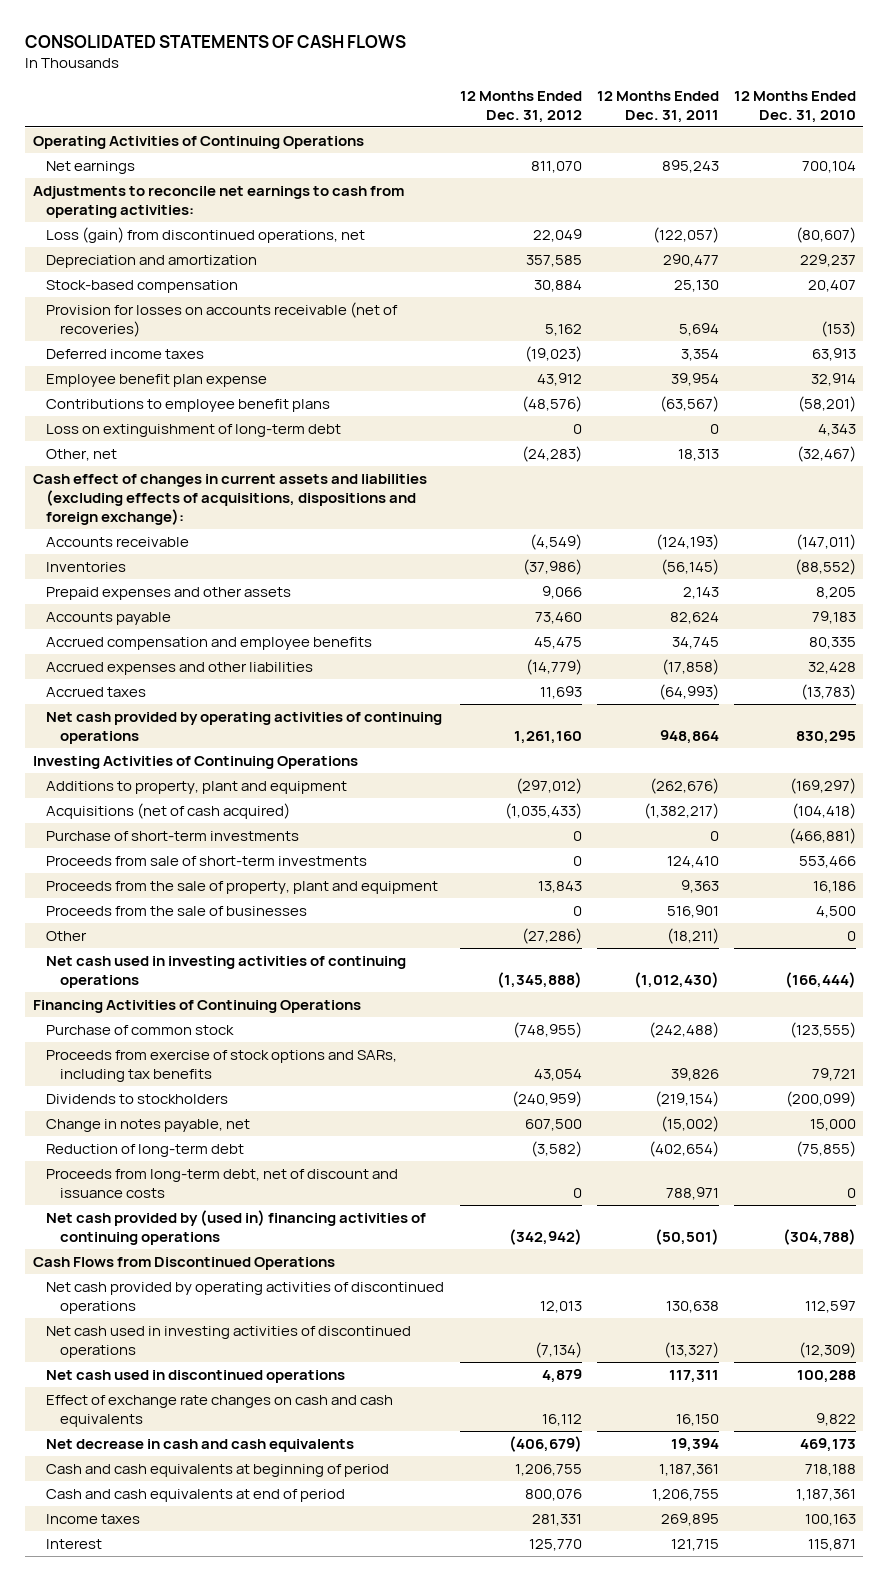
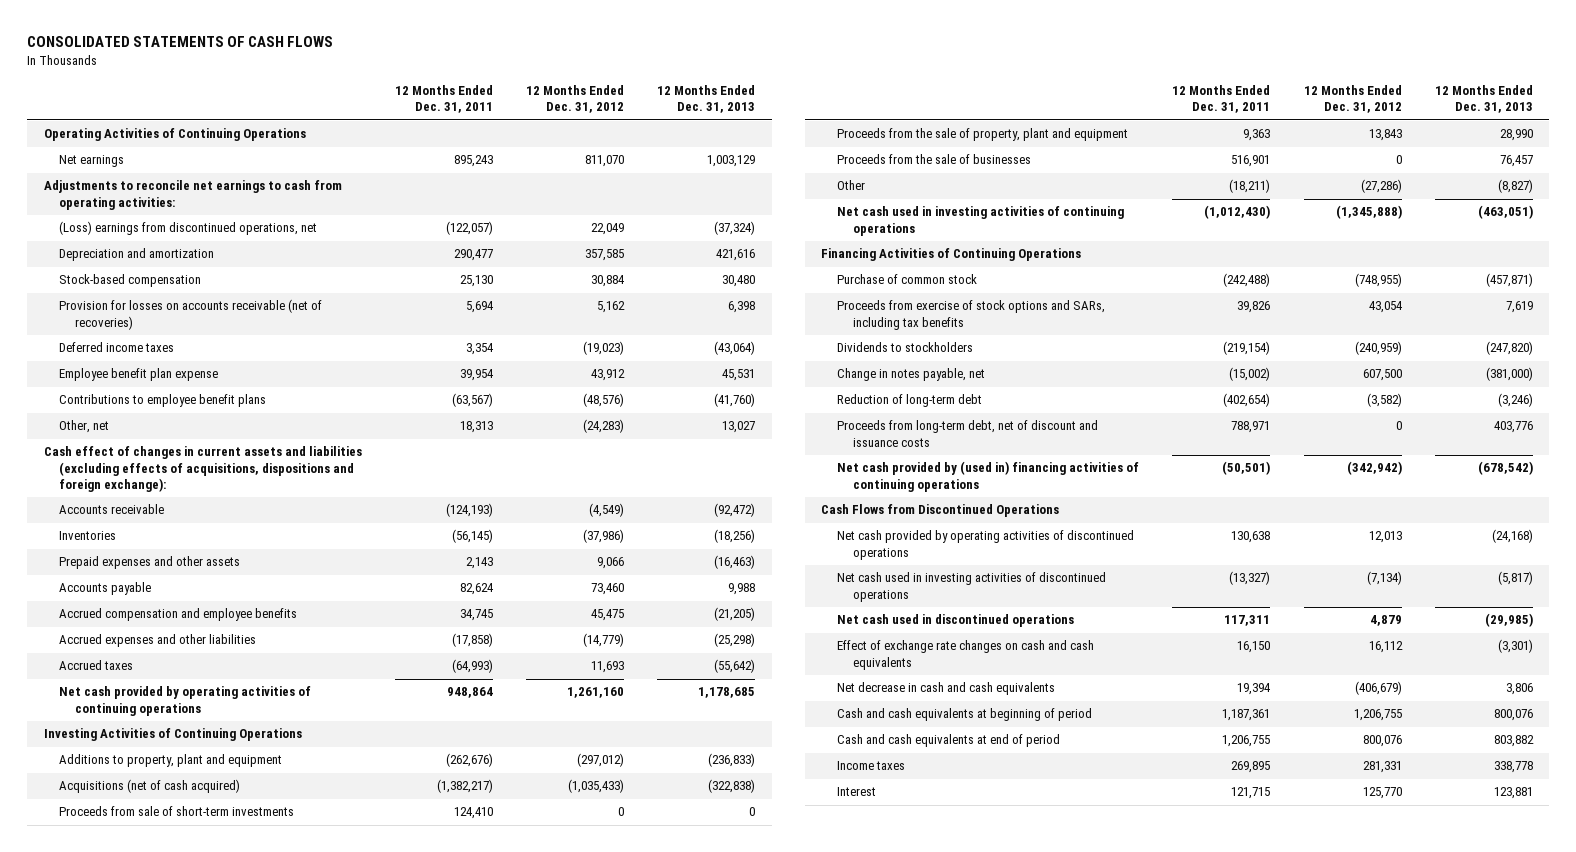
- | 12 Months Ended Dec. 31, 2012 | 12 Months Ended Dec. 31, 2011 | 12 Months Ended Dec. 31, 2010
+ | 12 Months Ended Dec. 31, 2011 | 12 Months Ended Dec. 31, 2012 | 12 Months Ended Dec. 31, 2013
- Loss (gain) from discontinued operations, net | 22,049 | (122,057) | (80,607)
+ (Loss) earnings from discontinued operations, net | (122,057) | 22,049 | (37,324)
- Loss on extinguishment of long-term debt | 0 | 0 | 4,343
- Purchase of short-term investments | 0 | 0 | (466,881)

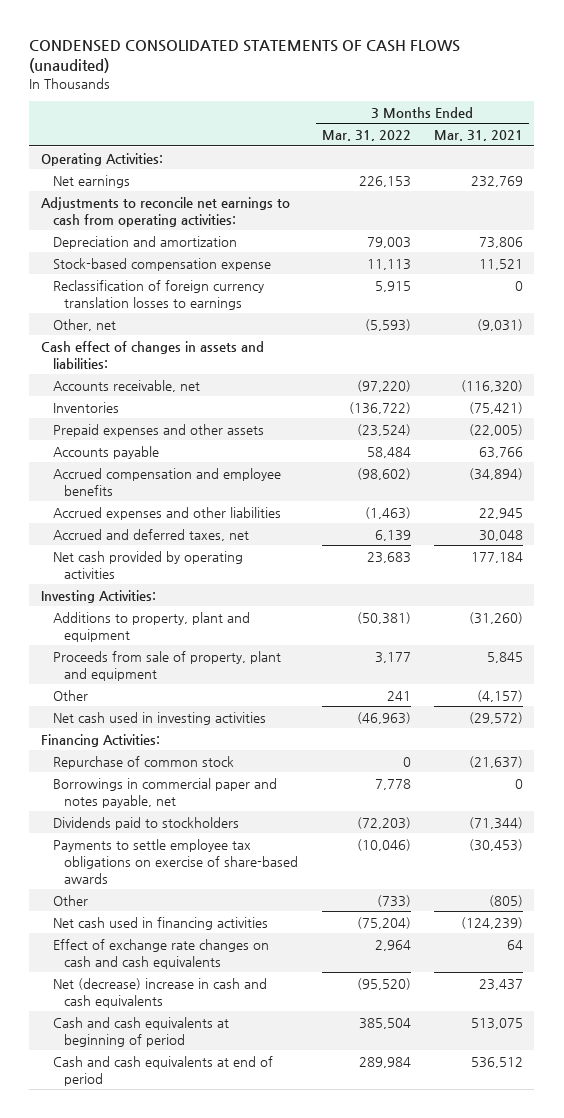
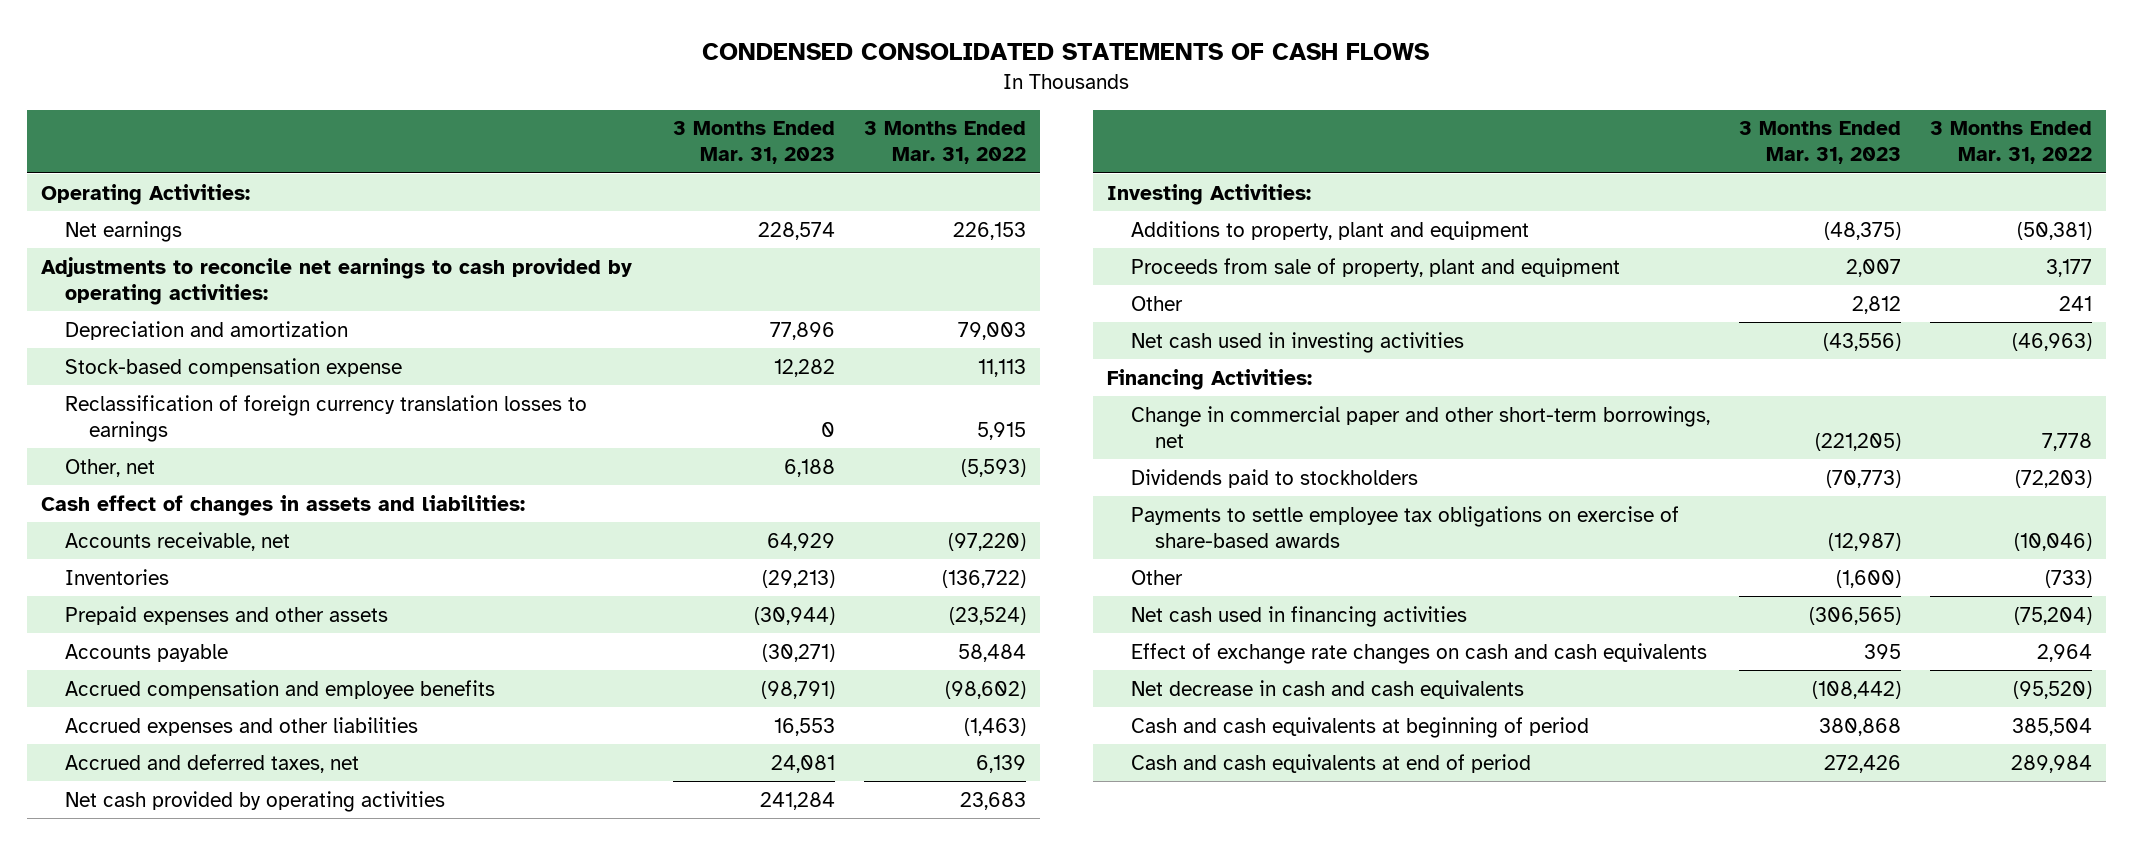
- CONDENSED CONSOLIDATED STATEMENTS OF CASH FLOWS (unaudited)
+ CONDENSED CONSOLIDATED STATEMENTS OF CASH FLOWS
- | 3 Months Ended Mar. 31, 2022 | 3 Months Ended Mar. 31, 2021
+ | 3 Months Ended Mar. 31, 2023 | 3 Months Ended Mar. 31, 2022
- Adjustments to reconcile net earnings to cash from operating activities:
+ Adjustments to reconcile net earnings to cash provided by operating activities:
- Repurchase of common stock | 0 | (21,637)
- Borrowings in commercial paper and notes payable, net | 7,778 | 0
+ Change in commercial paper and other short-term borrowings, net | (221,205) | 7,778
- Net (decrease) increase in cash and cash equivalents | (95,520) | 23,437
+ Net decrease in cash and cash equivalents | (108,442) | (95,520)

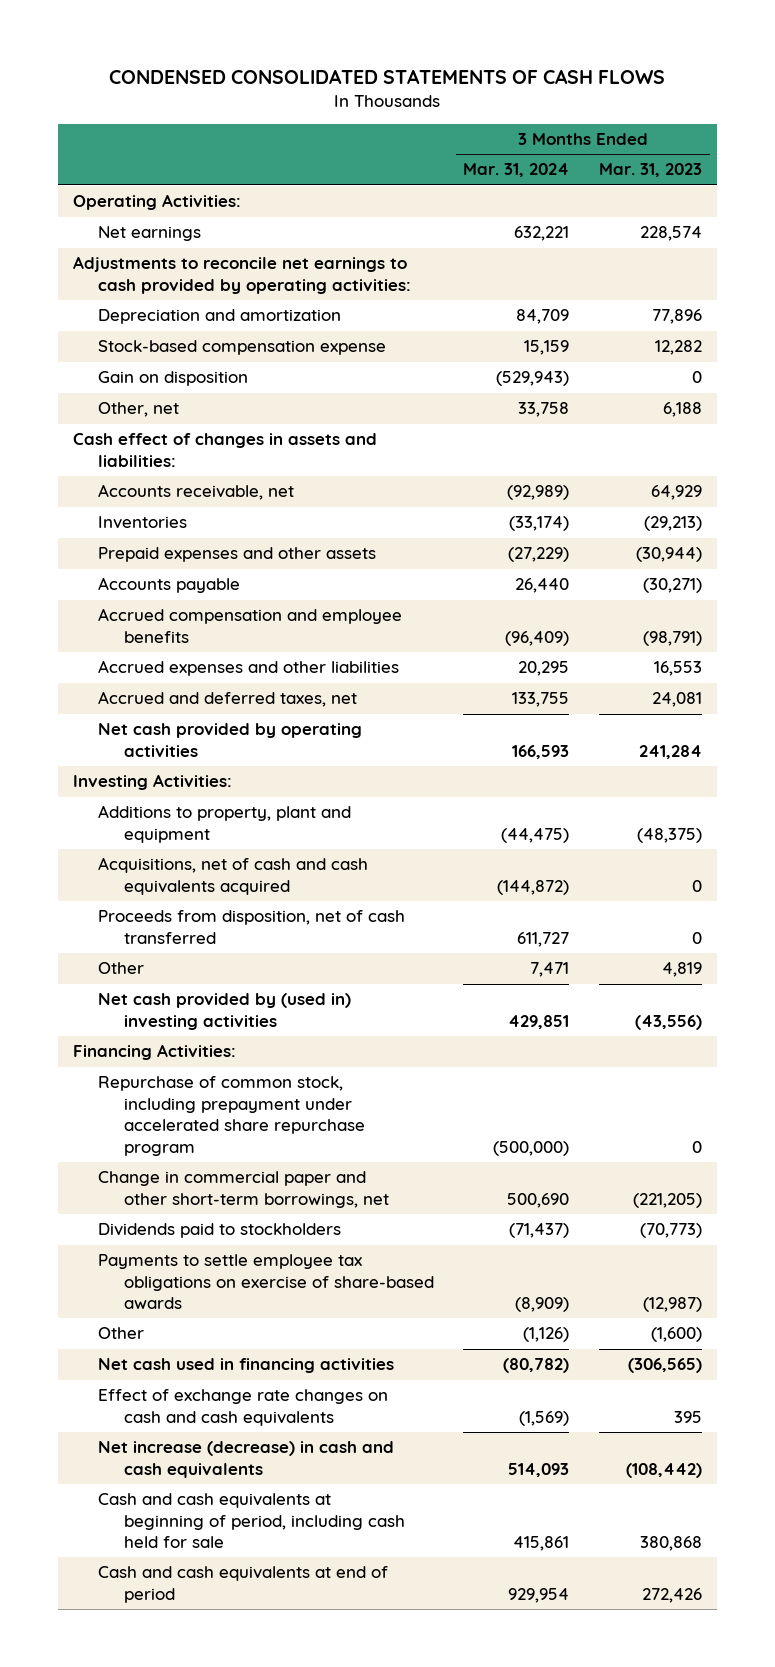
- | 3 Months Ended Mar. 31, 2023 | 3 Months Ended Mar. 31, 2022
+ | 3 Months Ended Mar. 31, 2024 | 3 Months Ended Mar. 31, 2023
- Reclassification of foreign currency translation losses to earnings | 0 | 5,915
+ Gain on disposition | (529,943) | 0
- Proceeds from sale of property, plant and equipment | 2,007 | 3,177
- Other | 2,812 | 241
- Net cash used in investing activities | (43,556) | (46,963)
+ Acquisitions, net of cash and cash equivalents acquired | (144,872) | 0
+ Proceeds from disposition, net of cash transferred | 611,727 | 0
+ Other | 7,471 | 4,819
+ Net cash provided by (used in) investing activities | 429,851 | (43,556)
+ Repurchase of common stock, including prepayment under accelerated share repurchase program | (500,000) | 0
- Net decrease in cash and cash equivalents | (108,442) | (95,520)
- Cash and cash equivalents at beginning of period | 380,868 | 385,504
+ Net increase (decrease) in cash and cash equivalents | 514,093 | (108,442)
+ Cash and cash equivalents at beginning of period, including cash held for sale | 415,861 | 380,868

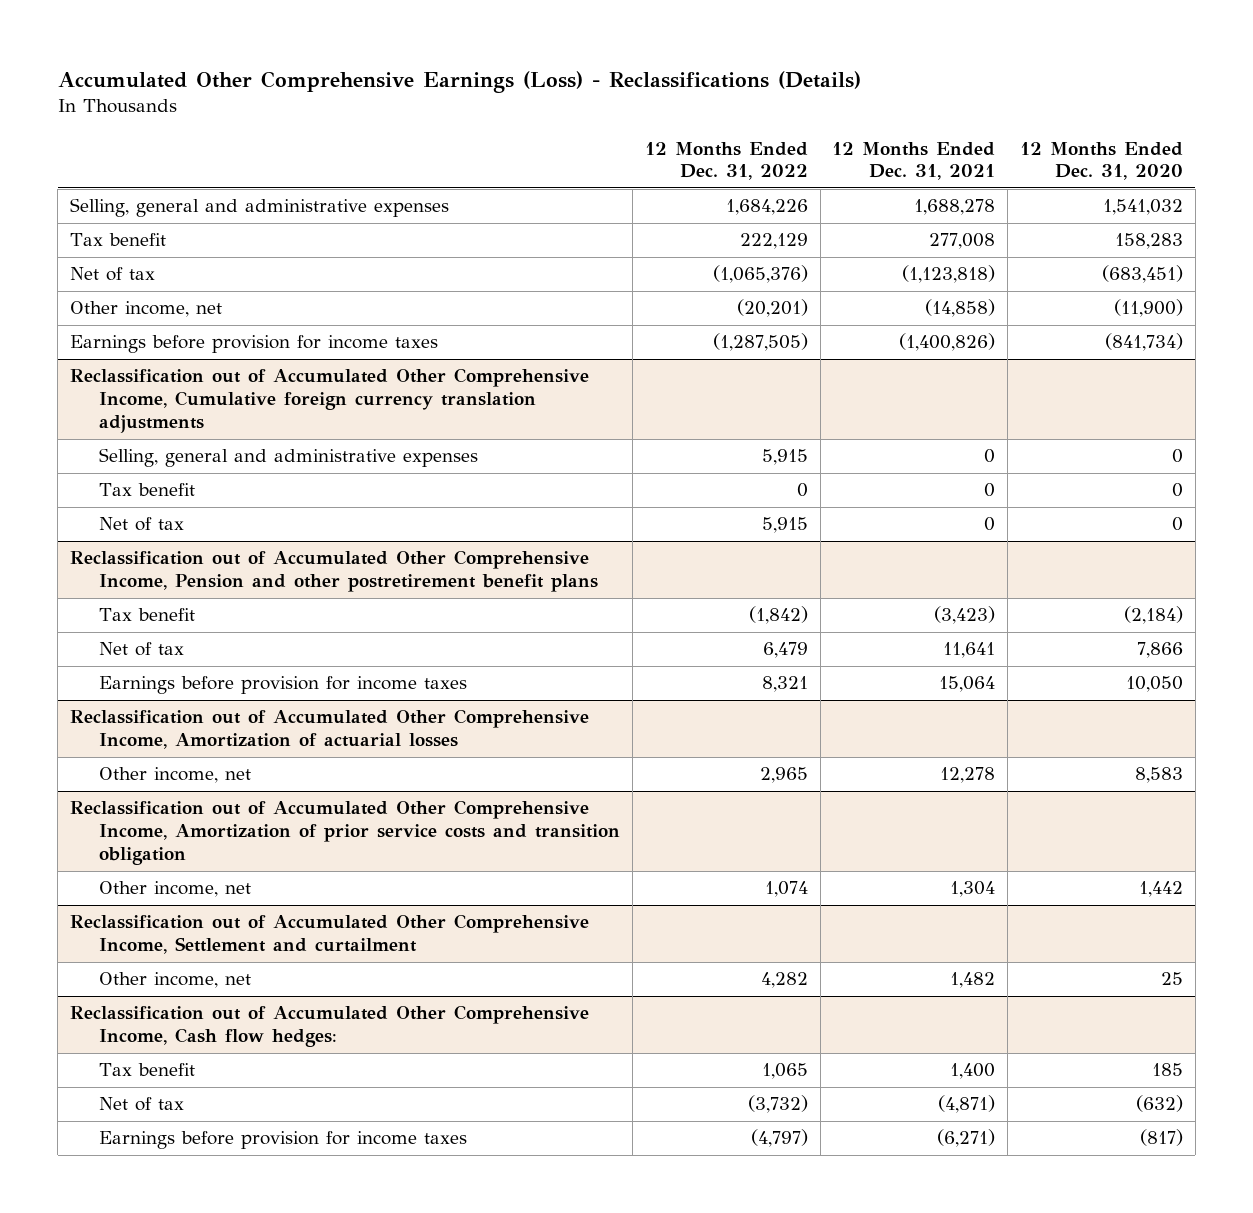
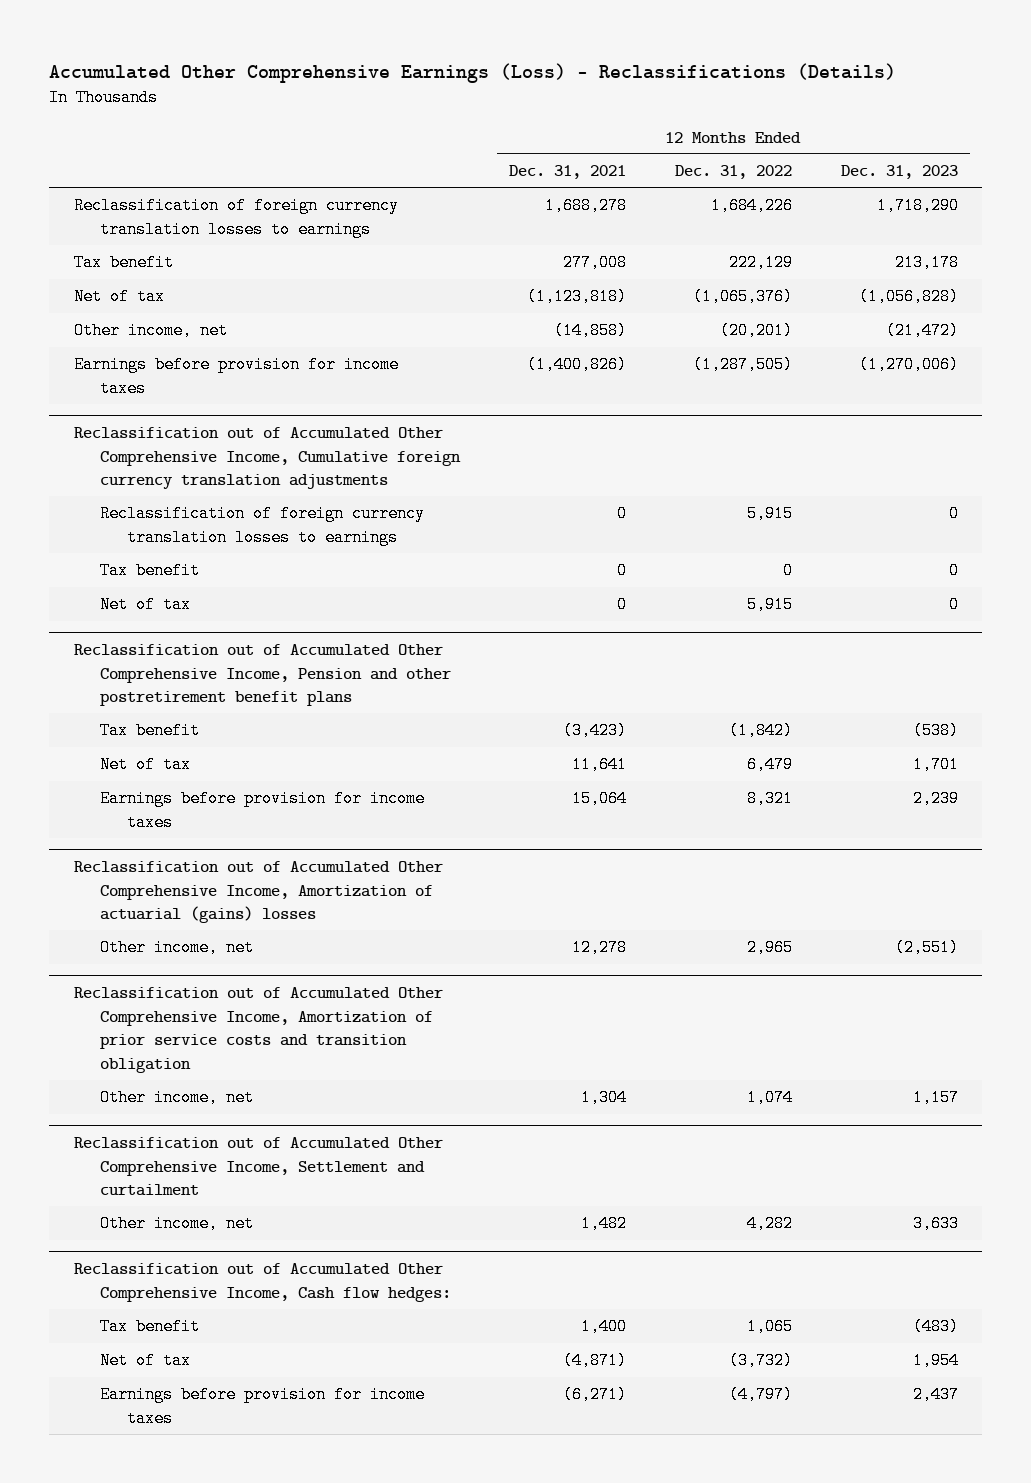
- | 12 Months Ended Dec. 31, 2022 | 12 Months Ended Dec. 31, 2021 | 12 Months Ended Dec. 31, 2020
+ | 12 Months Ended Dec. 31, 2021 | 12 Months Ended Dec. 31, 2022 | 12 Months Ended Dec. 31, 2023
- Selling, general and administrative expenses | 1,684,226 | 1,688,278 | 1,541,032
+ Reclassification of foreign currency translation losses to earnings | 1,688,278 | 1,684,226 | 1,718,290
@ Reclassification out of Accumulated Other Comprehensive Income, Cumulative foreign currency translation adjustments
- Selling, general and administrative expenses | 5,915 | 0 | 0
+ Reclassification of foreign currency translation losses to earnings | 0 | 5,915 | 0
- Reclassification out of Accumulated Other Comprehensive Income, Amortization of actuarial losses
+ Reclassification out of Accumulated Other Comprehensive Income, Amortization of actuarial (gains) losses

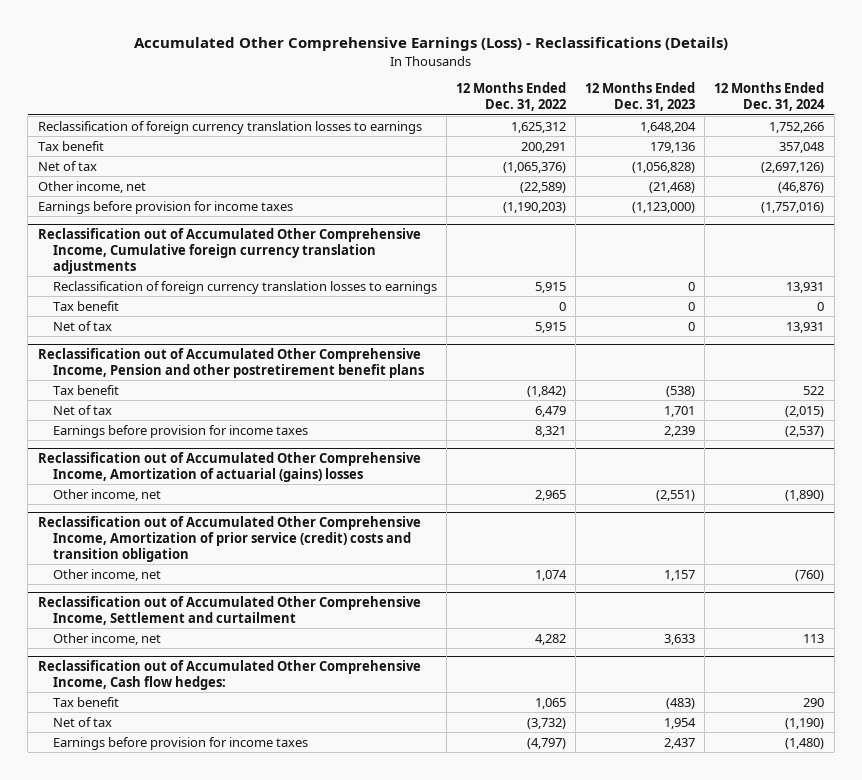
- | 12 Months Ended Dec. 31, 2021 | 12 Months Ended Dec. 31, 2022 | 12 Months Ended Dec. 31, 2023
+ | 12 Months Ended Dec. 31, 2022 | 12 Months Ended Dec. 31, 2023 | 12 Months Ended Dec. 31, 2024
- Reclassification of foreign currency translation losses to earnings | 1,688,278 | 1,684,226 | 1,718,290
- Tax benefit | 277,008 | 222,129 | 213,178
+ Reclassification of foreign currency translation losses to earnings | 1,625,312 | 1,648,204 | 1,752,266
+ Tax benefit | 200,291 | 179,136 | 357,048
- Other income, net | (14,858) | (20,201) | (21,472)
- Earnings before provision for income taxes | (1,400,826) | (1,287,505) | (1,270,006)
+ Other income, net | (22,589) | (21,468) | (46,876)
+ Earnings before provision for income taxes | (1,190,203) | (1,123,000) | (1,757,016)
- Reclassification out of Accumulated Other Comprehensive Income, Amortization of prior service costs and transition obligation
+ Reclassification out of Accumulated Other Comprehensive Income, Amortization of prior service (credit) costs and transition obligation

